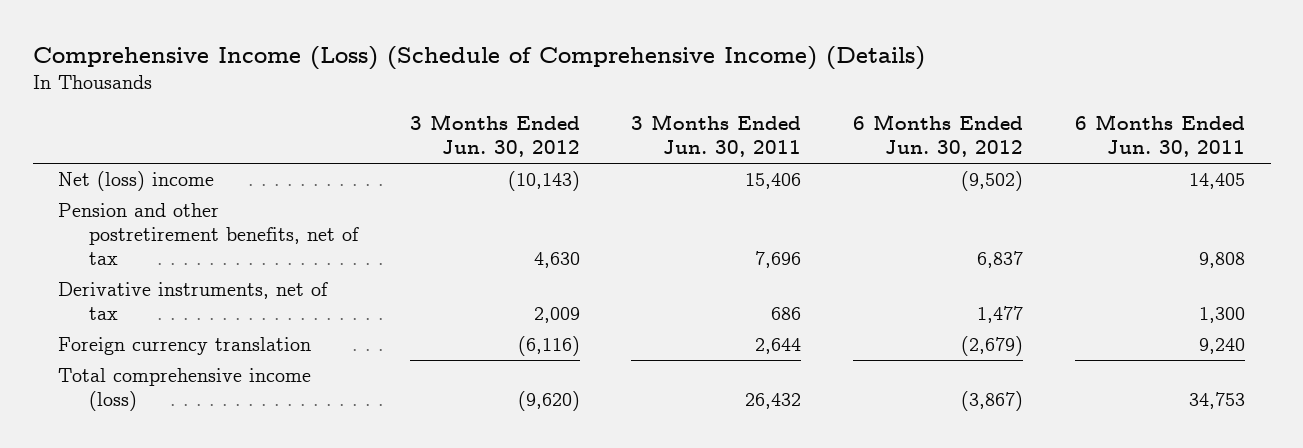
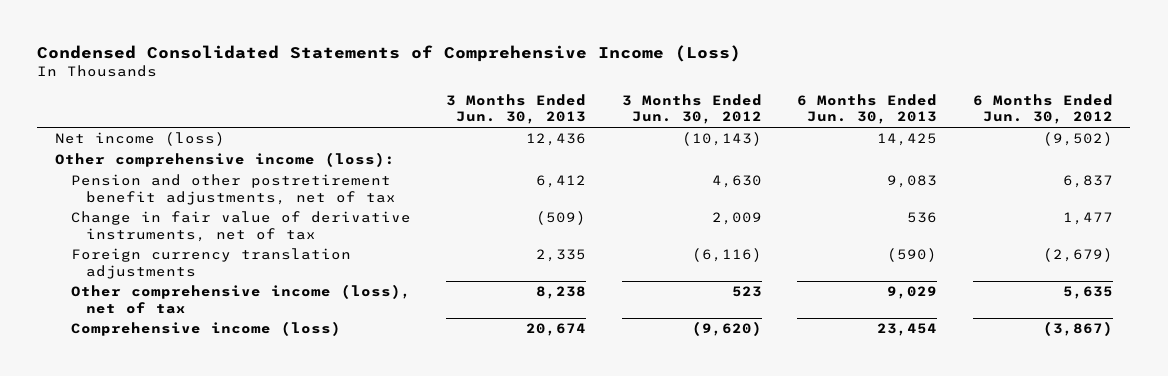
- Comprehensive Income (Loss) (Schedule of Comprehensive Income) (Details)
+ Condensed Consolidated Statements of Comprehensive Income (Loss)
- | 3 Months Ended Jun. 30, 2012 | 3 Months Ended Jun. 30, 2011 | 6 Months Ended Jun. 30, 2012 | 6 Months Ended Jun. 30, 2011
+ | 3 Months Ended Jun. 30, 2013 | 3 Months Ended Jun. 30, 2012 | 6 Months Ended Jun. 30, 2013 | 6 Months Ended Jun. 30, 2012
- Net (loss) income | (10,143) | 15,406 | (9,502) | 14,405
- Pension and other postretirement benefits, net of tax | 4,630 | 7,696 | 6,837 | 9,808
- Derivative instruments, net of tax | 2,009 | 686 | 1,477 | 1,300
- Foreign currency translation | (6,116) | 2,644 | (2,679) | 9,240
- Total comprehensive income (loss) | (9,620) | 26,432 | (3,867) | 34,753
+ Net income (loss) | 12,436 | (10,143) | 14,425 | (9,502)
+ Other comprehensive income (loss):
+ Pension and other postretirement benefit adjustments, net of tax | 6,412 | 4,630 | 9,083 | 6,837
+ Change in fair value of derivative instruments, net of tax | (509) | 2,009 | 536 | 1,477
+ Foreign currency translation adjustments | 2,335 | (6,116) | (590) | (2,679)
+ Other comprehensive income (loss), net of tax | 8,238 | 523 | 9,029 | 5,635
+ Comprehensive income (loss) | 20,674 | (9,620) | 23,454 | (3,867)

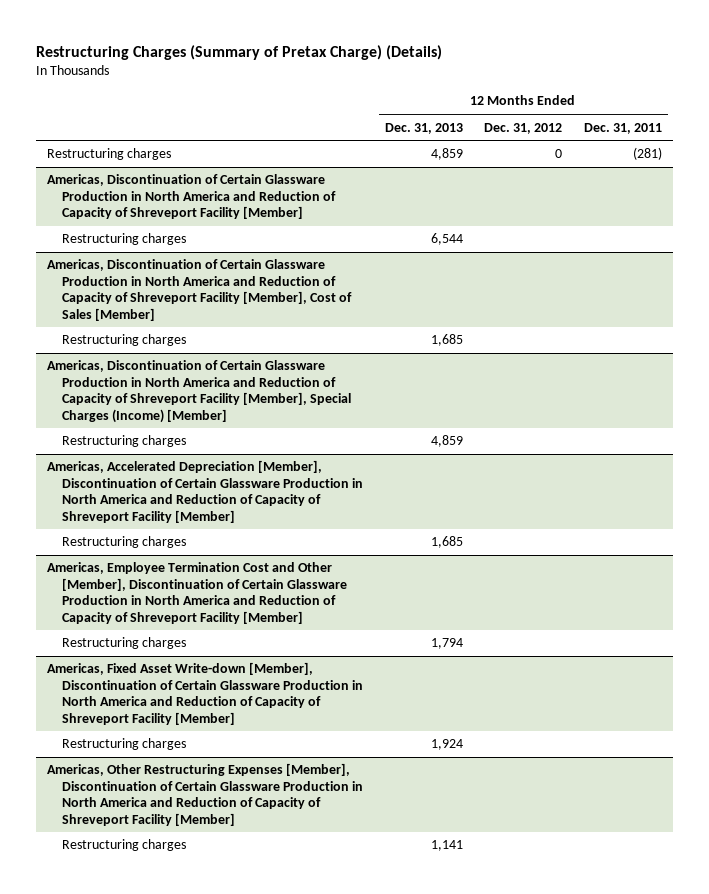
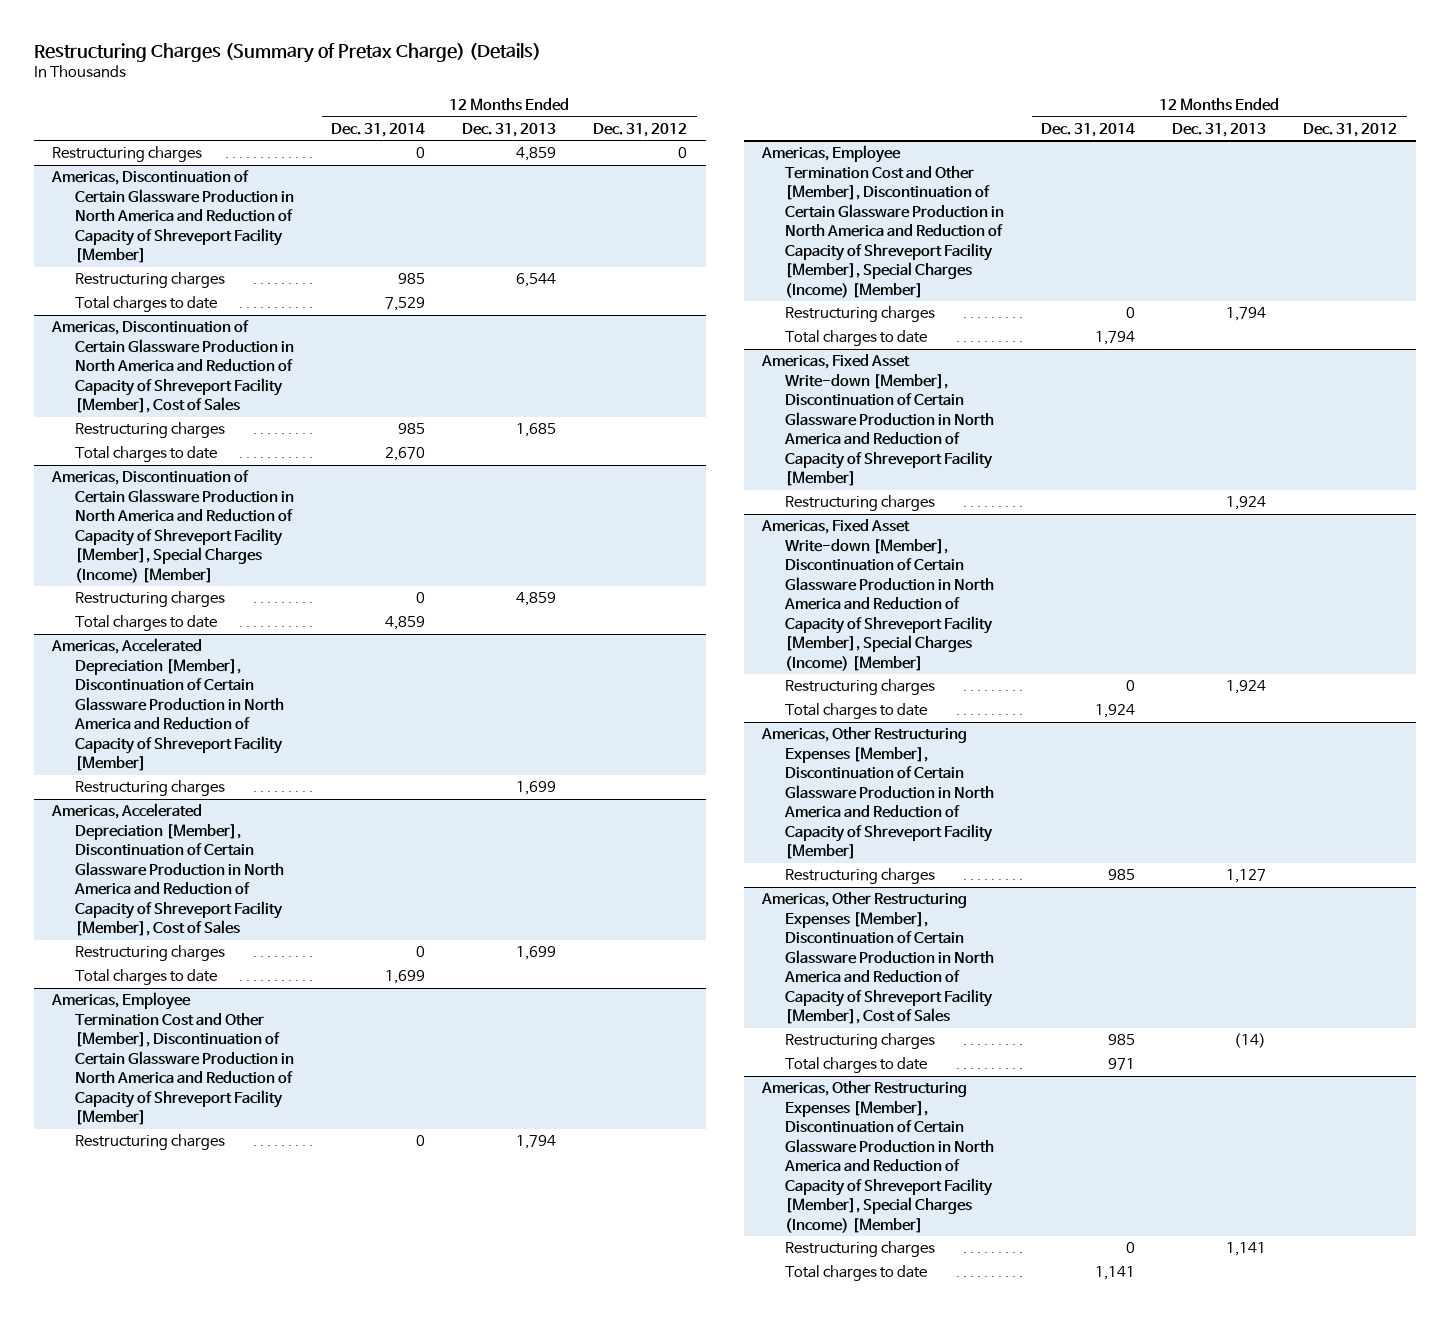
- | 12 Months Ended Dec. 31, 2013 | 12 Months Ended Dec. 31, 2012 | 12 Months Ended Dec. 31, 2011
+ | 12 Months Ended Dec. 31, 2014 | 12 Months Ended Dec. 31, 2013 | 12 Months Ended Dec. 31, 2012
- Americas, Discontinuation of Certain Glassware Production in North America and Reduction of Capacity of Shreveport Facility [Member], Cost of Sales [Member]
@ Americas, Discontinuation of Certain Glassware Production in North America and Reduction of Capacity of Shreveport Facility [Member]
+ Total charges to date | 7,529 | |
+ Americas, Discontinuation of Certain Glassware Production in North America and Reduction of Capacity of Shreveport Facility [Member], Cost of Sales
+ Total charges to date | 2,670 | |
@ Americas, Discontinuation of Certain Glassware Production in North America and Reduction of Capacity of Shreveport Facility [Member], Special Charges (Income) [Member]
+ Total charges to date | 4,859 | |
@ Americas, Accelerated Depreciation [Member], Discontinuation of Certain Glassware Production in North America and Reduction of Capacity of Shreveport Facility [Member]
- Restructuring charges | 1,685 | |
+ Restructuring charges | | 1,699 |
+ Americas, Accelerated Depreciation [Member], Discontinuation of Certain Glassware Production in North America and Reduction of Capacity of Shreveport Facility [Member], Cost of Sales
+ Restructuring charges | 0 | 1,699 |
+ Total charges to date | 1,699 | |
+ Americas, Employee Termination Cost and Other [Member], Discontinuation of Certain Glassware Production in North America and Reduction of Capacity of Shreveport Facility [Member], Special Charges (Income) [Member]
+ Restructuring charges | 0 | 1,794 |
+ Total charges to date | 1,794 | |
+ Americas, Fixed Asset Write-down [Member], Discontinuation of Certain Glassware Production in North America and Reduction of Capacity of Shreveport Facility [Member], Special Charges (Income) [Member]
+ Restructuring charges | 0 | 1,924 |
+ Total charges to date | 1,924 | |
@ Americas, Other Restructuring Expenses [Member], Discontinuation of Certain Glassware Production in North America and Reduction of Capacity of Shreveport Facility [Member]
+ Restructuring charges | 985 | 1,127 |
+ Americas, Other Restructuring Expenses [Member], Discontinuation of Certain Glassware Production in North America and Reduction of Capacity of Shreveport Facility [Member], Cost of Sales
+ Restructuring charges | 985 | (14) |
+ Total charges to date | 971 | |
+ Americas, Other Restructuring Expenses [Member], Discontinuation of Certain Glassware Production in North America and Reduction of Capacity of Shreveport Facility [Member], Special Charges (Income) [Member]
+ Total charges to date | 1,141 | |

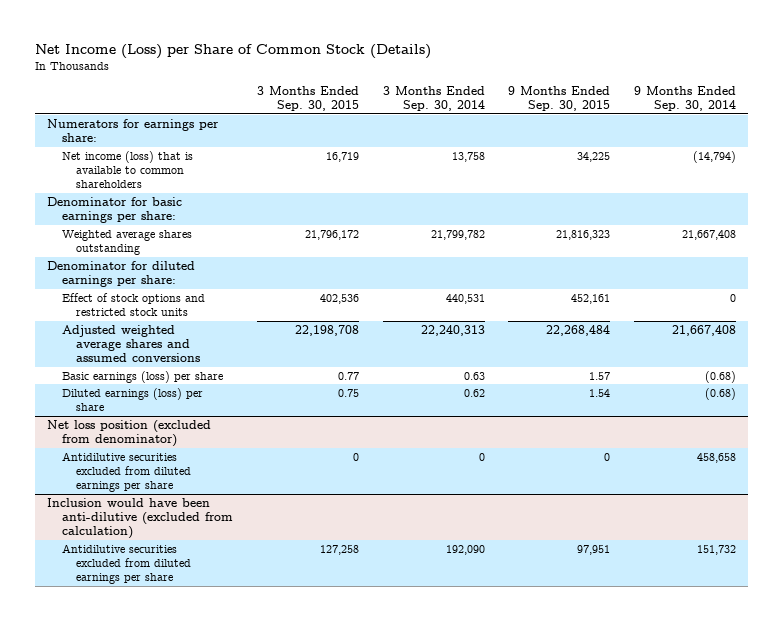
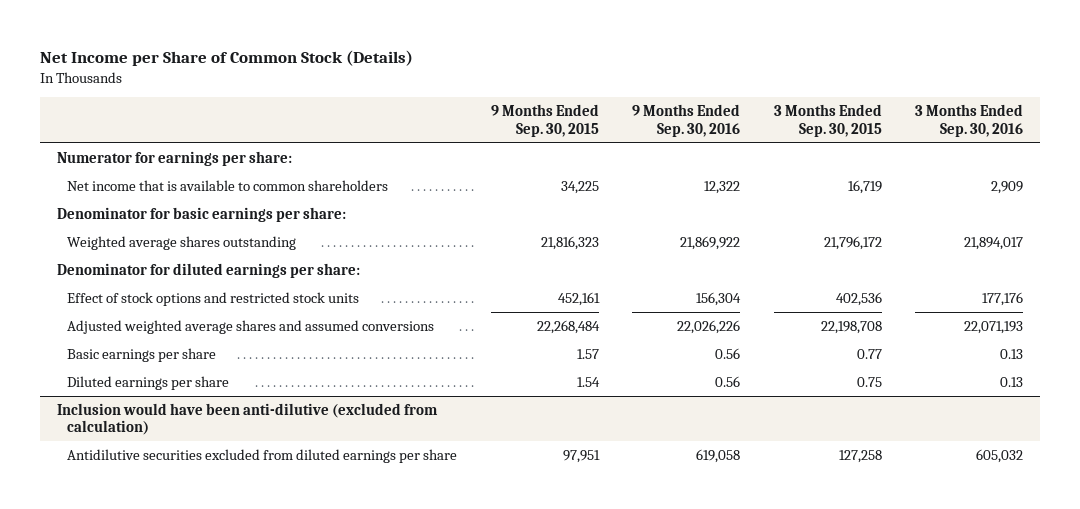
- Net Income (Loss) per Share of Common Stock (Details)
+ Net Income per Share of Common Stock (Details)
- | 3 Months Ended Sep. 30, 2015 | 3 Months Ended Sep. 30, 2014 | 9 Months Ended Sep. 30, 2015 | 9 Months Ended Sep. 30, 2014
+ | 9 Months Ended Sep. 30, 2015 | 9 Months Ended Sep. 30, 2016 | 3 Months Ended Sep. 30, 2015 | 3 Months Ended Sep. 30, 2016
- Numerators for earnings per share:
- Net income (loss) that is available to common shareholders | 16,719 | 13,758 | 34,225 | (14,794)
+ Numerator for earnings per share:
+ Net income that is available to common shareholders | 34,225 | 12,322 | 16,719 | 2,909
- Basic earnings (loss) per share | 0.77 | 0.63 | 1.57 | (0.68)
- Diluted earnings (loss) per share | 0.75 | 0.62 | 1.54 | (0.68)
- Net loss position (excluded from denominator)
- Antidilutive securities excluded from diluted earnings per share | 0 | 0 | 0 | 458,658
+ Basic earnings per share | 1.57 | 0.56 | 0.77 | 0.13
+ Diluted earnings per share | 1.54 | 0.56 | 0.75 | 0.13

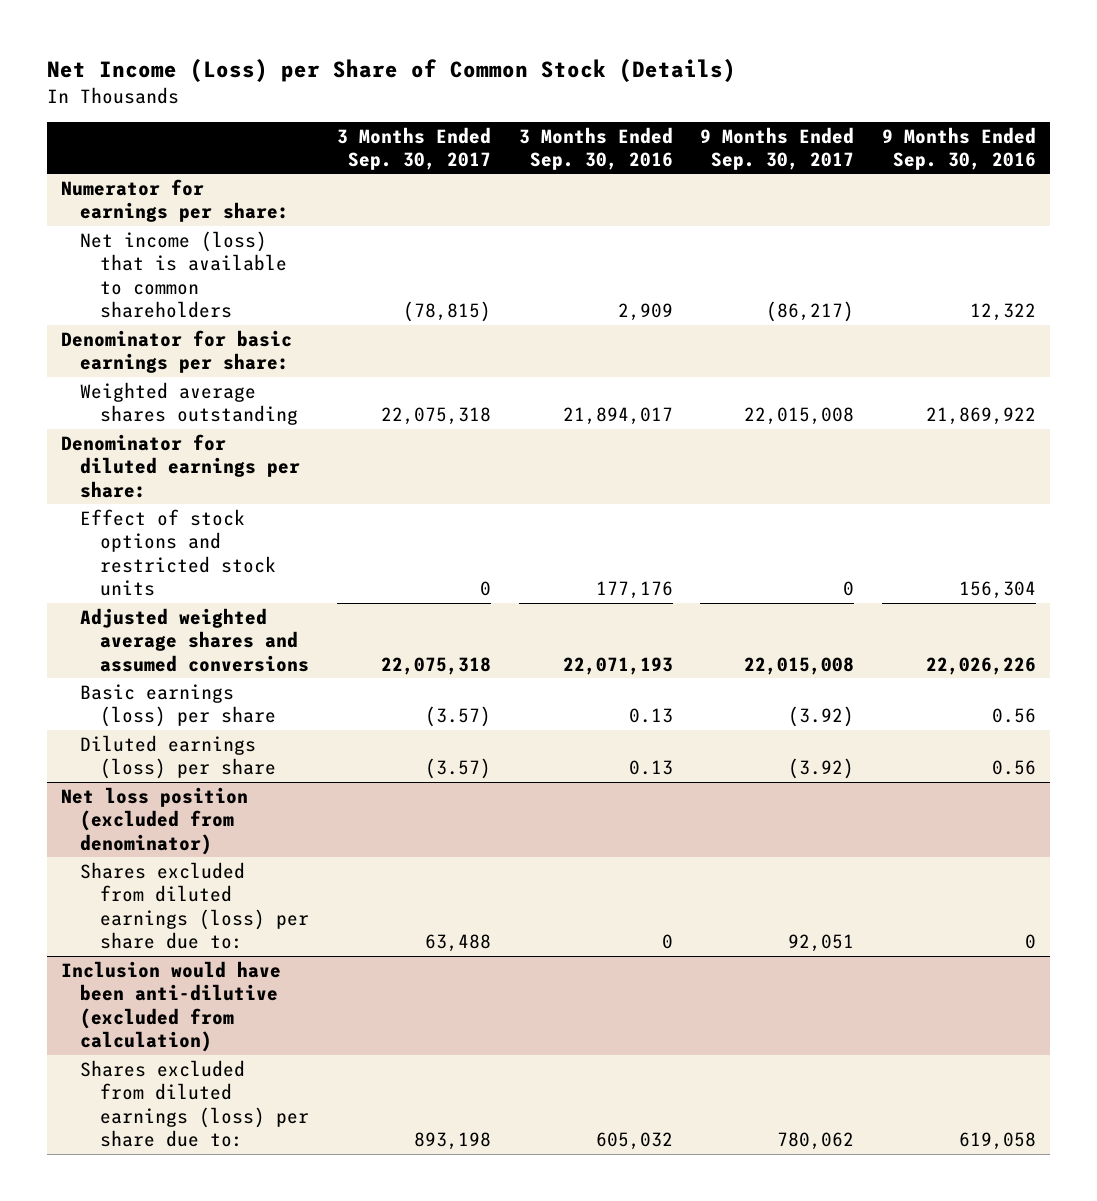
- Net Income per Share of Common Stock (Details)
+ Net Income (Loss) per Share of Common Stock (Details)
- | 9 Months Ended Sep. 30, 2015 | 9 Months Ended Sep. 30, 2016 | 3 Months Ended Sep. 30, 2015 | 3 Months Ended Sep. 30, 2016
+ | 3 Months Ended Sep. 30, 2017 | 3 Months Ended Sep. 30, 2016 | 9 Months Ended Sep. 30, 2017 | 9 Months Ended Sep. 30, 2016
- Net income that is available to common shareholders | 34,225 | 12,322 | 16,719 | 2,909
+ Net income (loss) that is available to common shareholders | (78,815) | 2,909 | (86,217) | 12,322
- Basic earnings per share | 1.57 | 0.56 | 0.77 | 0.13
- Diluted earnings per share | 1.54 | 0.56 | 0.75 | 0.13
+ Basic earnings (loss) per share | (3.57) | 0.13 | (3.92) | 0.56
+ Diluted earnings (loss) per share | (3.57) | 0.13 | (3.92) | 0.56
+ Net loss position (excluded from denominator)
+ Shares excluded from diluted earnings (loss) per share due to: | 63,488 | 0 | 92,051 | 0
@ Inclusion would have been anti-dilutive (excluded from calculation)
- Antidilutive securities excluded from diluted earnings per share | 97,951 | 619,058 | 127,258 | 605,032
+ Shares excluded from diluted earnings (loss) per share due to: | 893,198 | 605,032 | 780,062 | 619,058

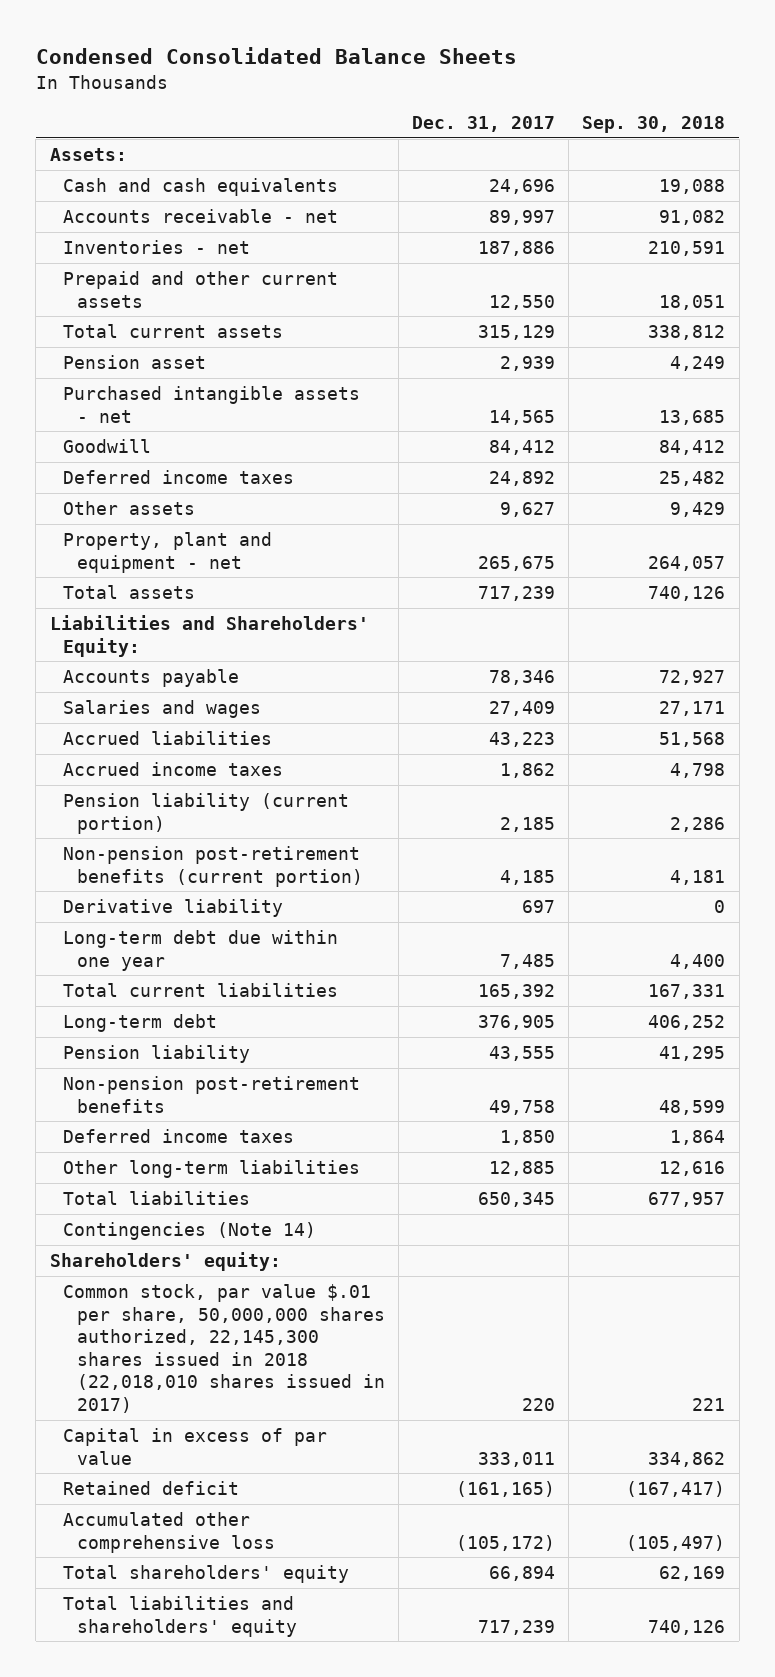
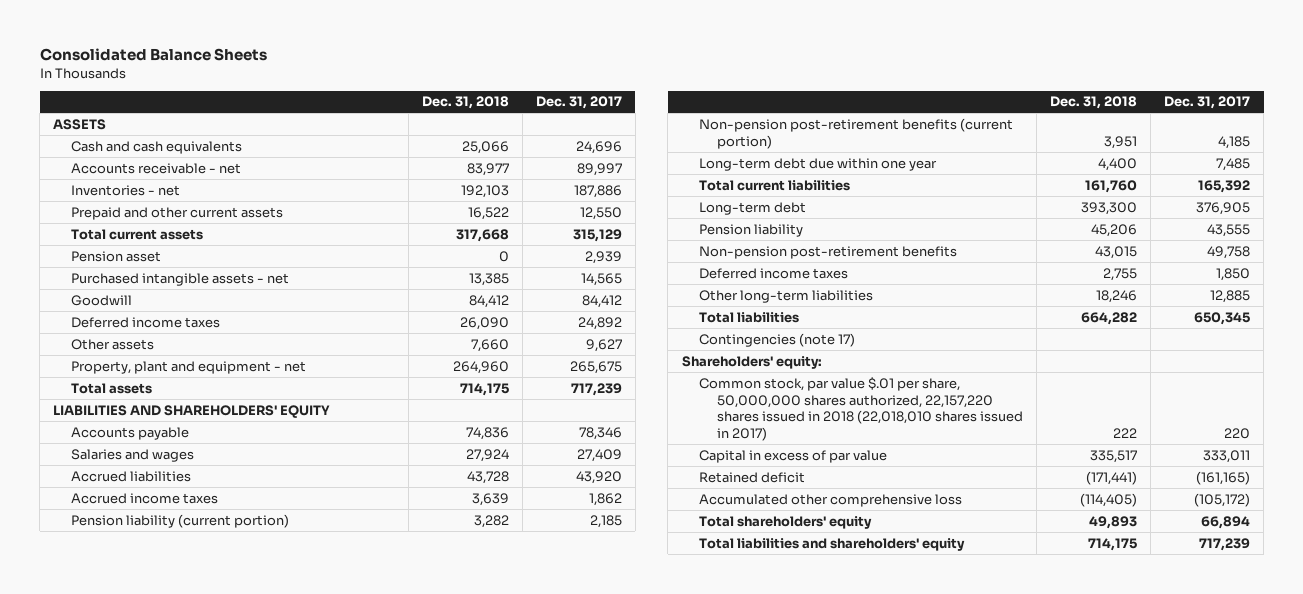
- Condensed Consolidated Balance Sheets
+ Consolidated Balance Sheets
- | Dec. 31, 2017 | Sep. 30, 2018
+ | Dec. 31, 2018 | Dec. 31, 2017
- Assets:
+ ASSETS
- Liabilities and Shareholders' Equity:
+ LIABILITIES AND SHAREHOLDERS' EQUITY
- Accrued liabilities | 43,223 | 51,568
+ Accrued liabilities | 43,728 | 43,920
- Derivative liability | 697 | 0
- Contingencies (Note 14)
+ Contingencies (note 17)
- Common stock, par value $.01 per share, 50,000,000 shares authorized, 22,145,300 shares issued in 2018 (22,018,010 shares issued in 2017) | 220 | 221
+ Common stock, par value $.01 per share, 50,000,000 shares authorized, 22,157,220 shares issued in 2018 (22,018,010 shares issued in 2017) | 222 | 220

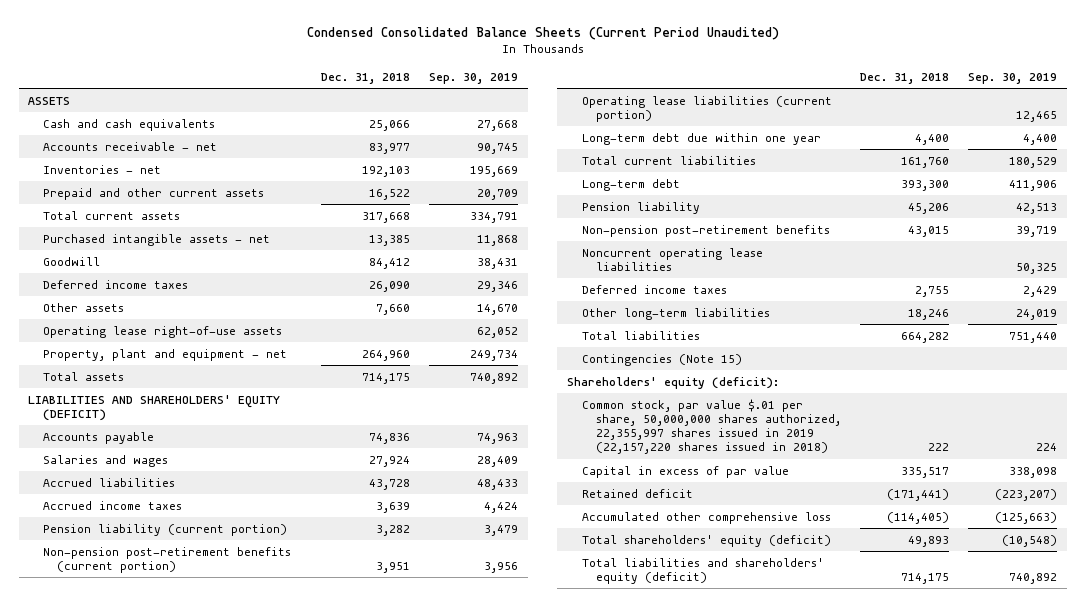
- Consolidated Balance Sheets
+ Condensed Consolidated Balance Sheets (Current Period Unaudited)
- | Dec. 31, 2018 | Dec. 31, 2017
+ | Dec. 31, 2018 | Sep. 30, 2019
- Pension asset | 0 | 2,939
+ Operating lease right-of-use assets | | 62,052
- LIABILITIES AND SHAREHOLDERS' EQUITY
+ LIABILITIES AND SHAREHOLDERS' EQUITY (DEFICIT)
+ Operating lease liabilities (current portion) | | 12,465
+ Noncurrent operating lease liabilities | | 50,325
- Contingencies (note 17)
- Shareholders' equity:
- Common stock, par value $.01 per share, 50,000,000 shares authorized, 22,157,220 shares issued in 2018 (22,018,010 shares issued in 2017) | 222 | 220
+ Contingencies (Note 15)
+ Shareholders' equity (deficit):
+ Common stock, par value $.01 per share, 50,000,000 shares authorized, 22,355,997 shares issued in 2019 (22,157,220 shares issued in 2018) | 222 | 224
- Total shareholders' equity | 49,893 | 66,894
- Total liabilities and shareholders' equity | 714,175 | 717,239
+ Total shareholders' equity (deficit) | 49,893 | (10,548)
+ Total liabilities and shareholders' equity (deficit) | 714,175 | 740,892

